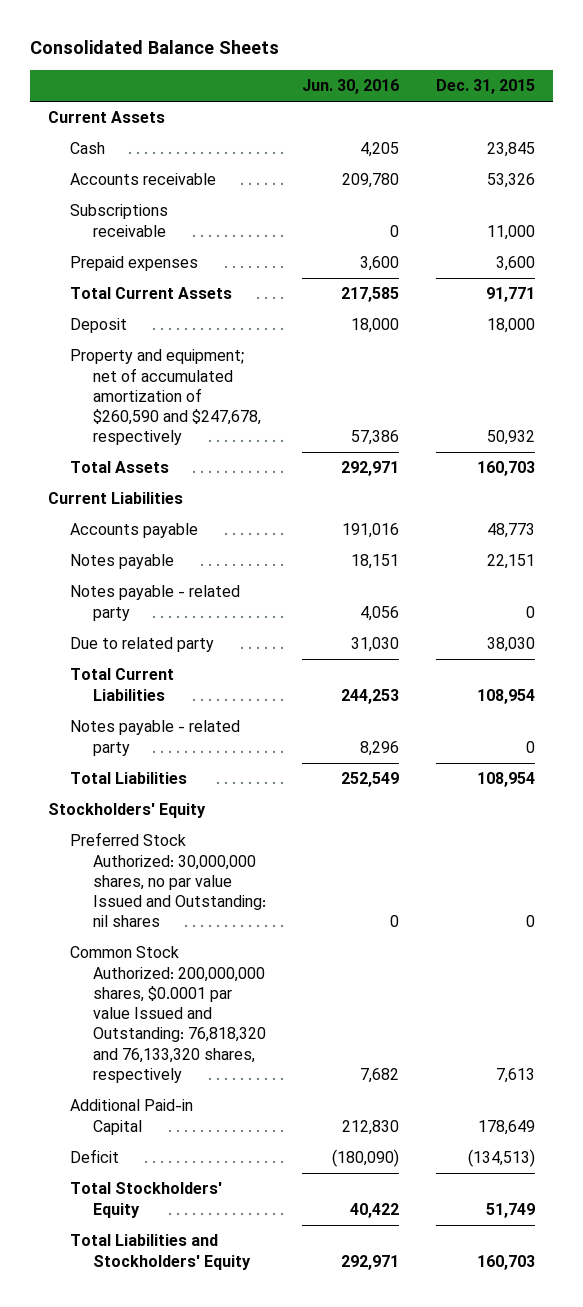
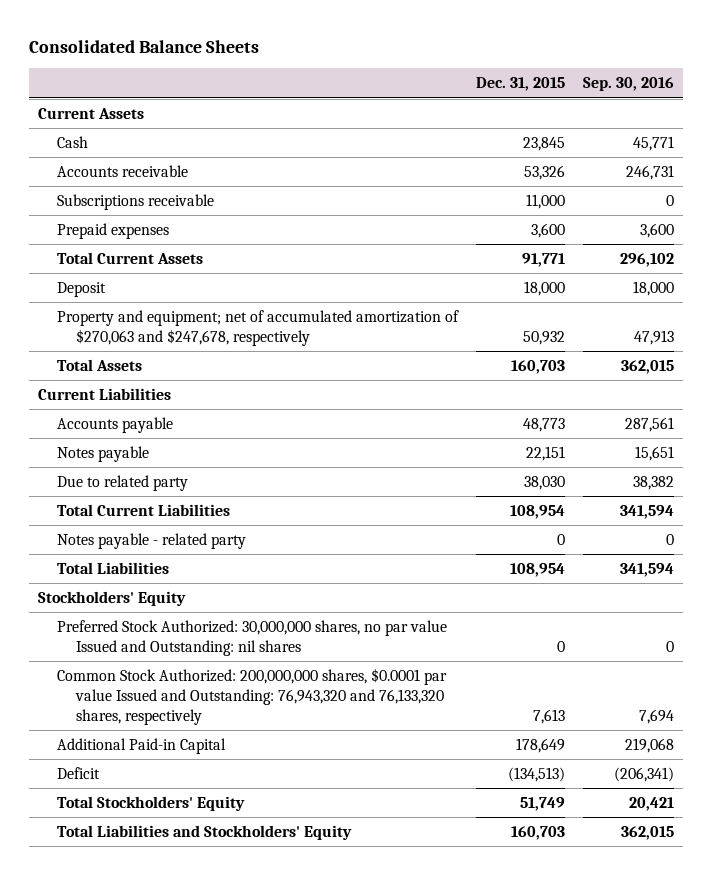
- | Jun. 30, 2016 | Dec. 31, 2015
+ | Dec. 31, 2015 | Sep. 30, 2016
- Property and equipment; net of accumulated amortization of $260,590 and $247,678, respectively | 57,386 | 50,932
+ Property and equipment; net of accumulated amortization of $270,063 and $247,678, respectively | 50,932 | 47,913
- Notes payable - related party | 4,056 | 0
- Common Stock Authorized: 200,000,000 shares, $0.0001 par value Issued and Outstanding: 76,818,320 and 76,133,320 shares, respectively | 7,682 | 7,613
+ Common Stock Authorized: 200,000,000 shares, $0.0001 par value Issued and Outstanding: 76,943,320 and 76,133,320 shares, respectively | 7,613 | 7,694

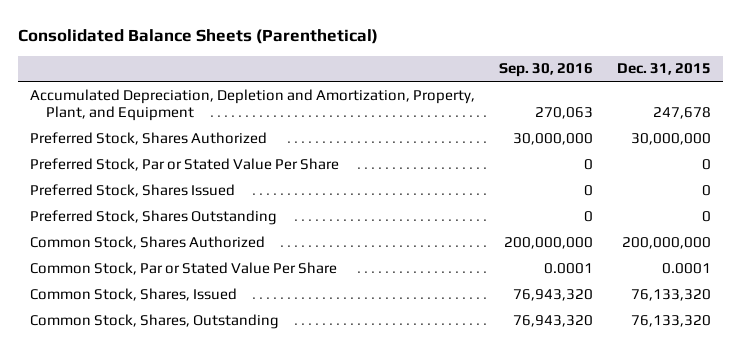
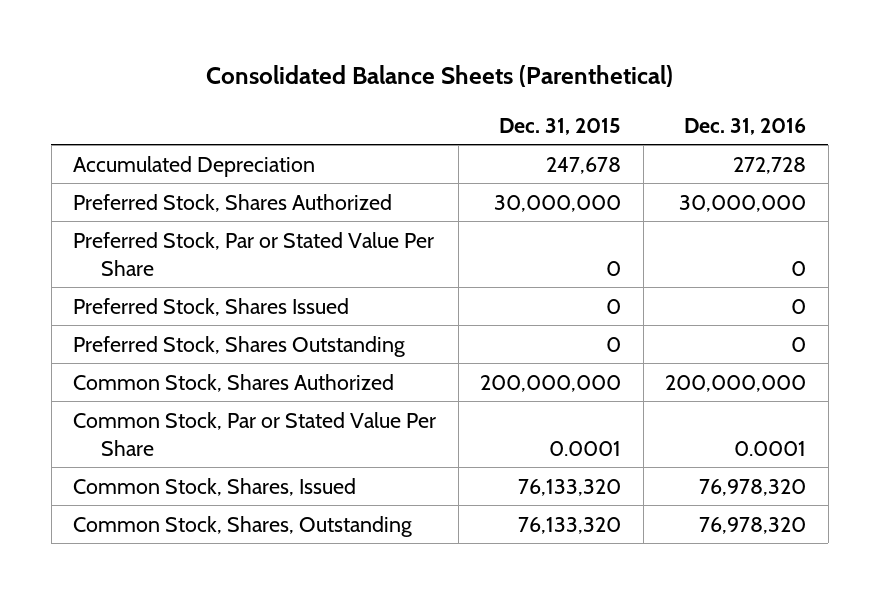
- | Sep. 30, 2016 | Dec. 31, 2015
+ | Dec. 31, 2015 | Dec. 31, 2016
- Accumulated Depreciation, Depletion and Amortization, Property, Plant, and Equipment | 270,063 | 247,678
+ Accumulated Depreciation | 247,678 | 272,728

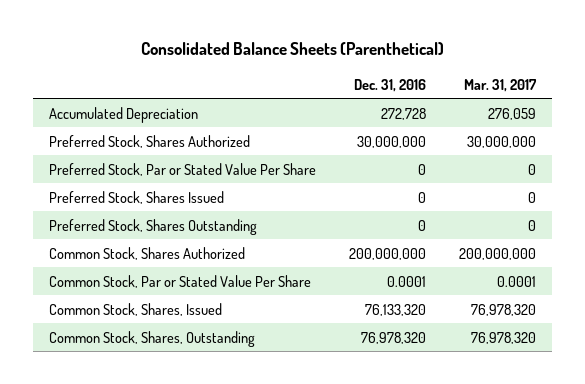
- | Dec. 31, 2015 | Dec. 31, 2016
+ | Dec. 31, 2016 | Mar. 31, 2017
- Common Stock, Shares, Issued | 76,133,320 | 76,978,320
+ Common Stock, Shares, Issued | 76,133,320 | 76,978,320

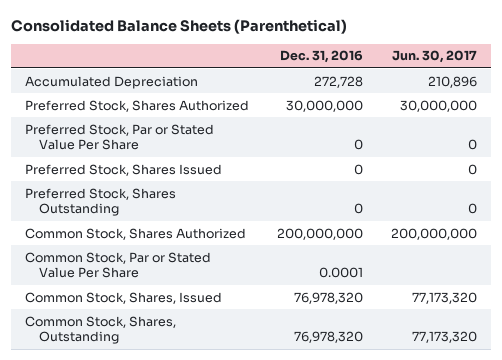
- | Dec. 31, 2016 | Mar. 31, 2017
+ | Dec. 31, 2016 | Jun. 30, 2017
- Common Stock, Shares, Issued | 76,133,320 | 76,978,320
+ Common Stock, Shares, Issued | 76,978,320 | 77,173,320

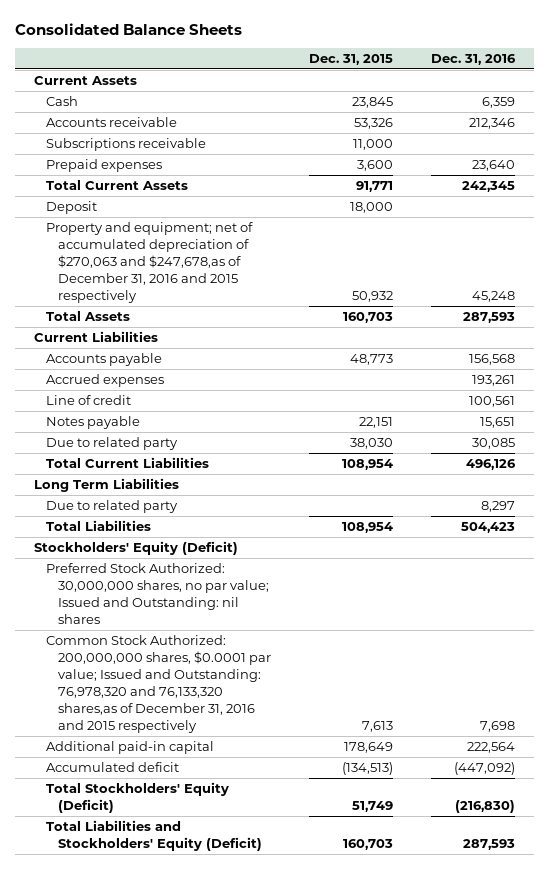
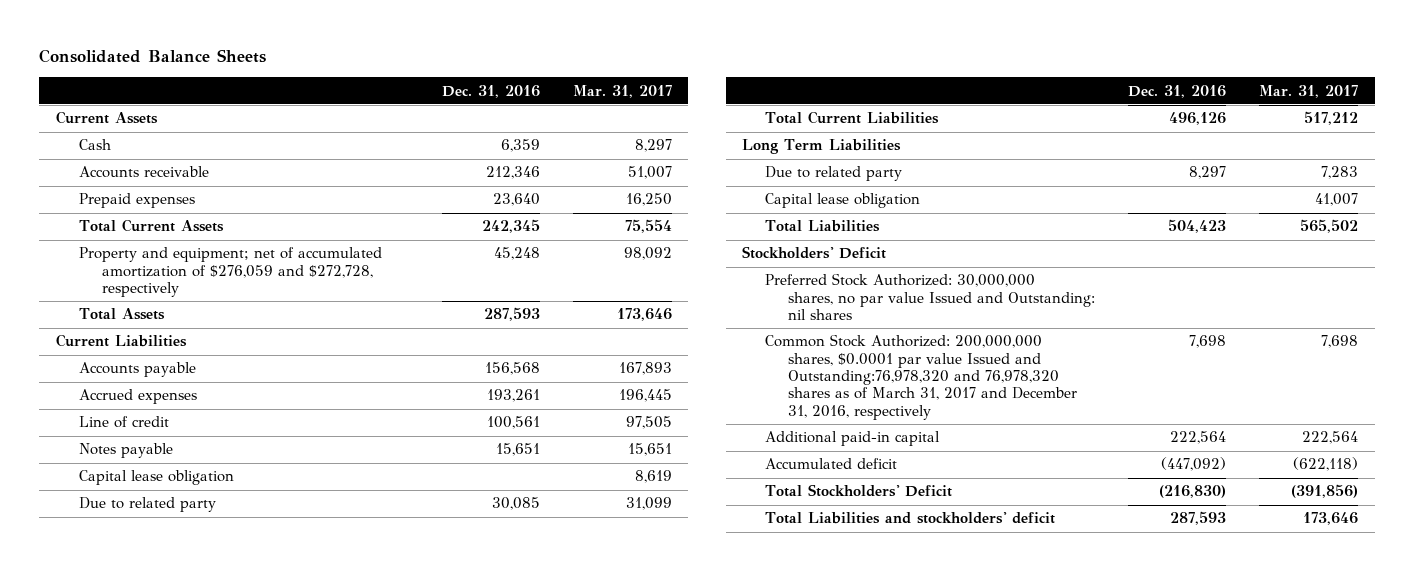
- | Dec. 31, 2015 | Dec. 31, 2016
+ | Dec. 31, 2016 | Mar. 31, 2017
- Subscriptions receivable | 11,000 |
- Deposit | 18,000 |
- Property and equipment; net of accumulated depreciation of $270,063 and $247,678,as of December 31, 2016 and 2015 respectively | 50,932 | 45,248
+ Property and equipment; net of accumulated amortization of $276,059 and $272,728, respectively | 45,248 | 98,092
+ Capital lease obligation | | 8,619
+ Capital lease obligation | | 41,007
- Stockholders' Equity (Deficit)
- Preferred Stock Authorized: 30,000,000 shares, no par value; Issued and Outstanding: nil shares
- Common Stock Authorized: 200,000,000 shares, $0.0001 par value; Issued and Outstanding: 76,978,320 and 76,133,320 shares,as of December 31, 2016 and 2015 respectively | 7,613 | 7,698
+ Stockholders' Deficit
+ Preferred Stock Authorized: 30,000,000 shares, no par value Issued and Outstanding: nil shares
+ Common Stock Authorized: 200,000,000 shares, $0.0001 par value Issued and Outstanding:76,978,320 and 76,978,320 shares as of March 31, 2017 and December 31, 2016, respectively | 7,698 | 7,698
- Total Stockholders' Equity (Deficit) | 51,749 | (216,830)
- Total Liabilities and Stockholders' Equity (Deficit) | 160,703 | 287,593
+ Total Stockholders' Deficit | (216,830) | (391,856)
+ Total Liabilities and stockholders' deficit | 287,593 | 173,646

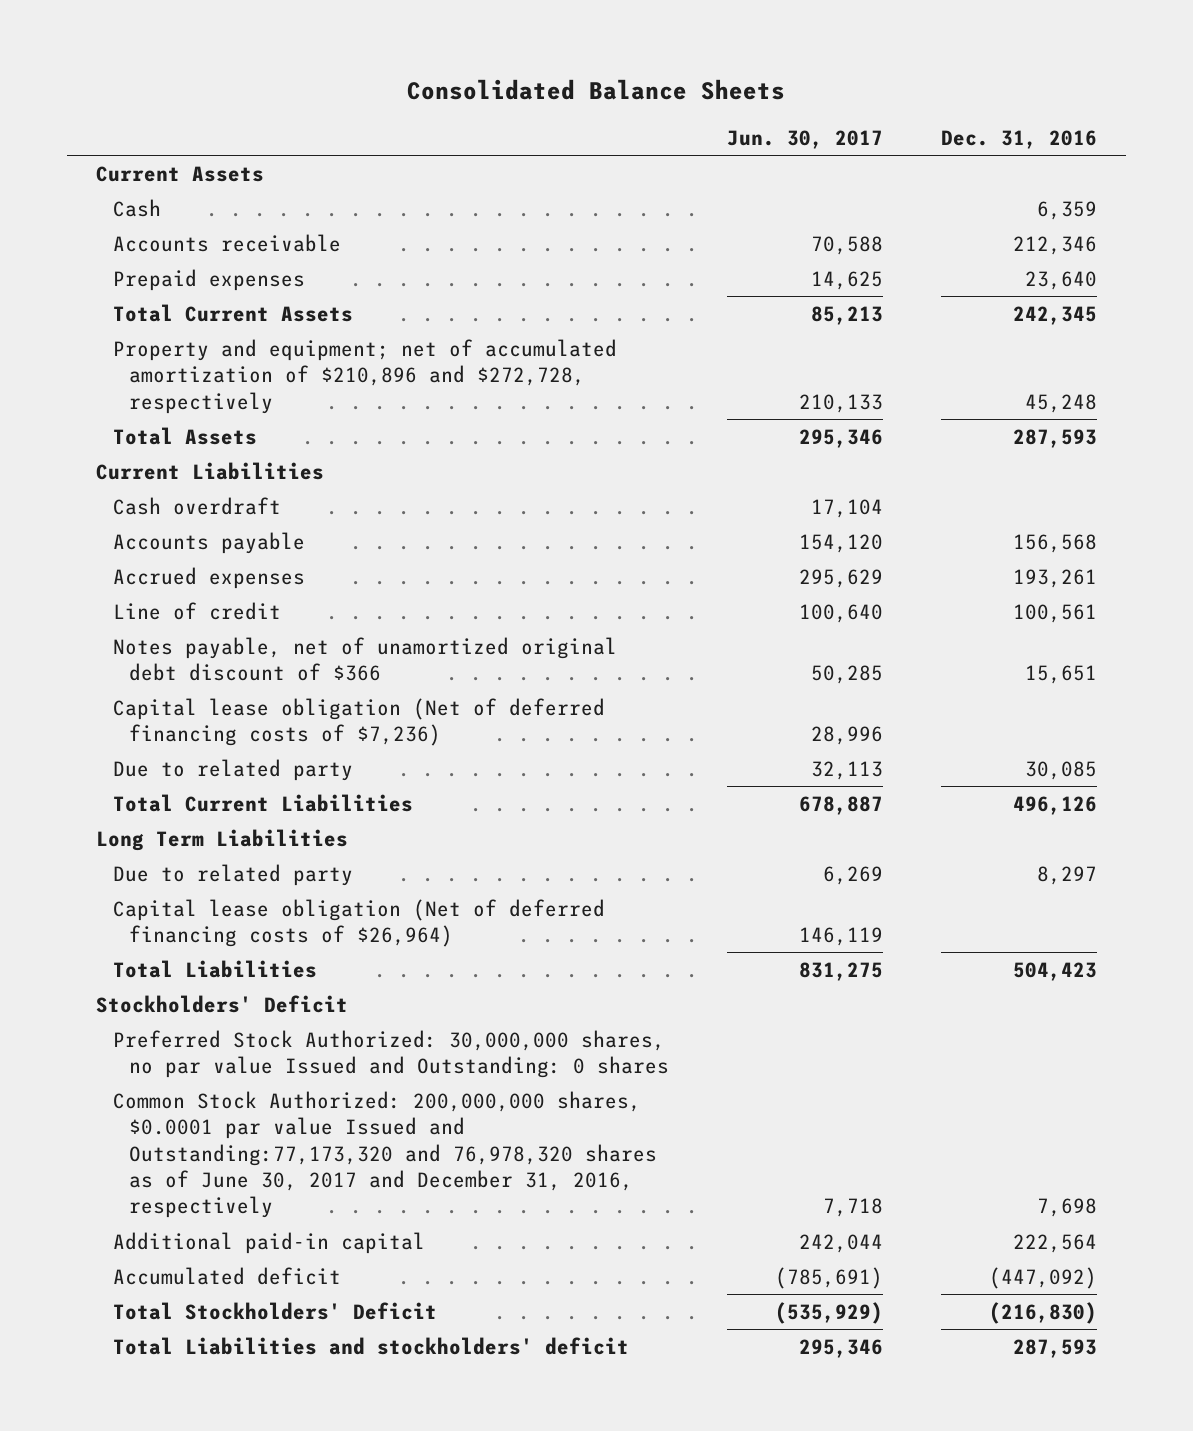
- | Dec. 31, 2016 | Mar. 31, 2017
+ | Jun. 30, 2017 | Dec. 31, 2016
- Property and equipment; net of accumulated amortization of $276,059 and $272,728, respectively | 45,248 | 98,092
+ Property and equipment; net of accumulated amortization of $210,896 and $272,728, respectively | 210,133 | 45,248
+ Cash overdraft | 17,104 |
- Notes payable | 15,651 | 15,651
- Capital lease obligation | | 8,619
+ Notes payable, net of unamortized original debt discount of $366 | 50,285 | 15,651
+ Capital lease obligation (Net of deferred financing costs of $7,236) | 28,996 |
- Capital lease obligation | | 41,007
+ Capital lease obligation (Net of deferred financing costs of $26,964) | 146,119 |
- Preferred Stock Authorized: 30,000,000 shares, no par value Issued and Outstanding: nil shares
- Common Stock Authorized: 200,000,000 shares, $0.0001 par value Issued and Outstanding:76,978,320 and 76,978,320 shares as of March 31, 2017 and December 31, 2016, respectively | 7,698 | 7,698
+ Preferred Stock Authorized: 30,000,000 shares, no par value Issued and Outstanding: 0 shares
+ Common Stock Authorized: 200,000,000 shares, $0.0001 par value Issued and Outstanding:77,173,320 and 76,978,320 shares as of June 30, 2017 and December 31, 2016, respectively | 7,718 | 7,698

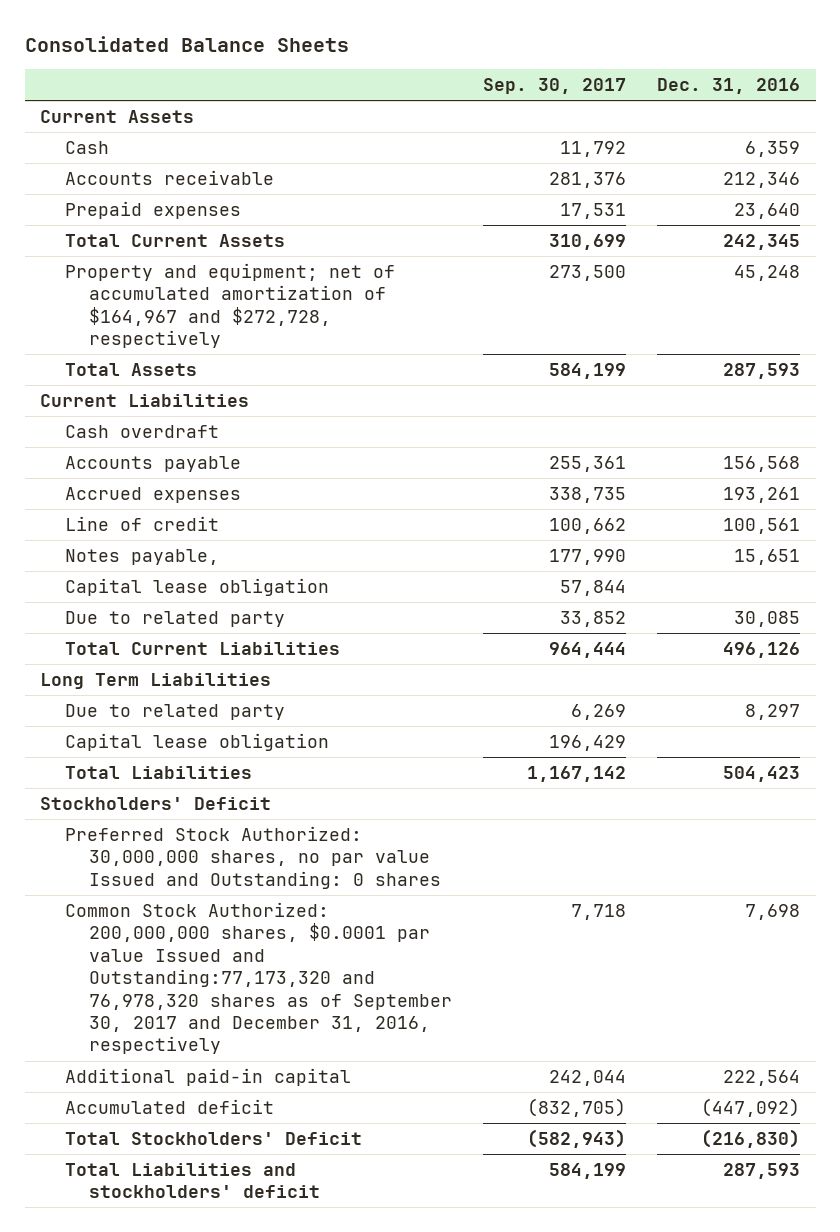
- | Jun. 30, 2017 | Dec. 31, 2016
+ | Sep. 30, 2017 | Dec. 31, 2016
- Property and equipment; net of accumulated amortization of $210,896 and $272,728, respectively | 210,133 | 45,248
+ Property and equipment; net of accumulated amortization of $164,967 and $272,728, respectively | 273,500 | 45,248
- Notes payable, net of unamortized original debt discount of $366 | 50,285 | 15,651
- Capital lease obligation (Net of deferred financing costs of $7,236) | 28,996 |
+ Notes payable, | 177,990 | 15,651
+ Capital lease obligation | 57,844 |
- Capital lease obligation (Net of deferred financing costs of $26,964) | 146,119 |
+ Capital lease obligation | 196,429 |
- Common Stock Authorized: 200,000,000 shares, $0.0001 par value Issued and Outstanding:77,173,320 and 76,978,320 shares as of June 30, 2017 and December 31, 2016, respectively | 7,718 | 7,698
+ Common Stock Authorized: 200,000,000 shares, $0.0001 par value Issued and Outstanding:77,173,320 and 76,978,320 shares as of September 30, 2017 and December 31, 2016, respectively | 7,718 | 7,698

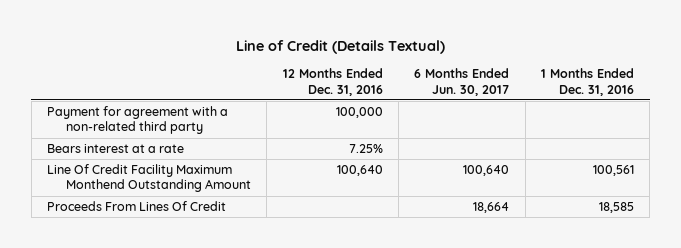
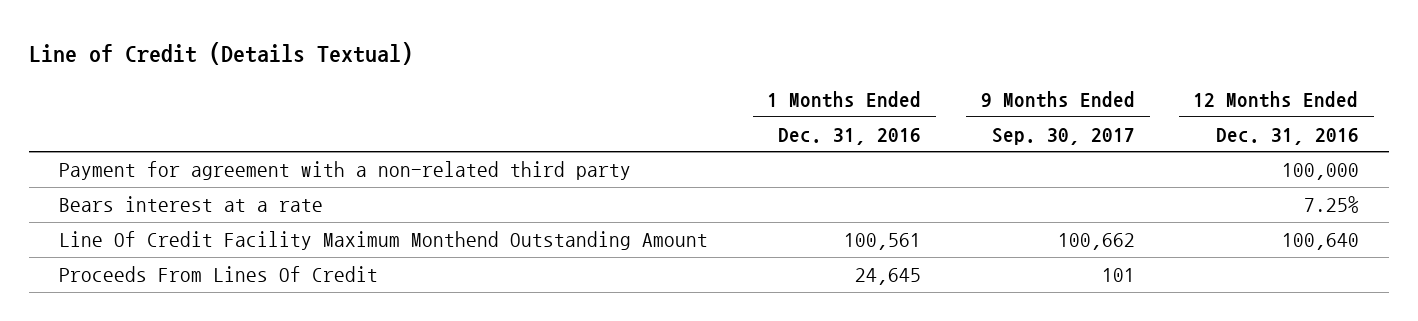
- | 12 Months Ended Dec. 31, 2016 | 6 Months Ended Jun. 30, 2017 | 1 Months Ended Dec. 31, 2016
+ | 1 Months Ended Dec. 31, 2016 | 9 Months Ended Sep. 30, 2017 | 12 Months Ended Dec. 31, 2016
- Proceeds From Lines Of Credit | | 18,664 | 18,585
+ Proceeds From Lines Of Credit | 24,645 | 101 |

